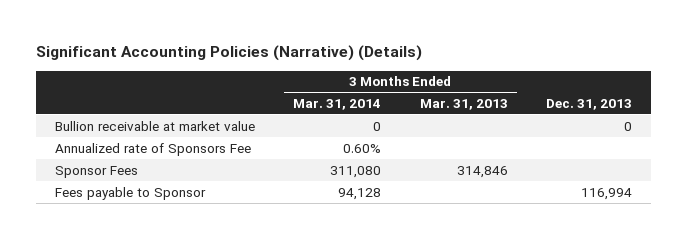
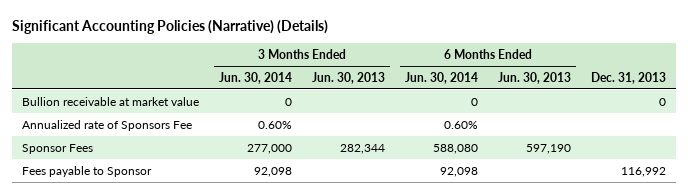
- | 3 Months Ended Mar. 31, 2014 | 3 Months Ended Mar. 31, 2013 | Dec. 31, 2013
+ | 3 Months Ended Jun. 30, 2014 | 3 Months Ended Jun. 30, 2013 | 6 Months Ended Jun. 30, 2014 | 6 Months Ended Jun. 30, 2013 | Dec. 31, 2013
- Fees payable to Sponsor | 94,128 | | 116,994
+ Fees payable to Sponsor | 92,098 | | 92,098 | | 116,992

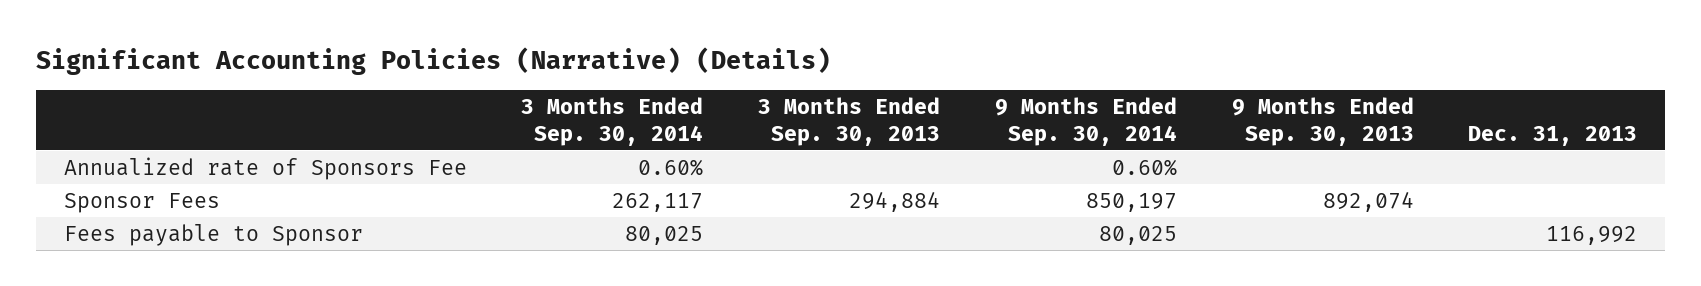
- | 3 Months Ended Jun. 30, 2014 | 3 Months Ended Jun. 30, 2013 | 6 Months Ended Jun. 30, 2014 | 6 Months Ended Jun. 30, 2013 | Dec. 31, 2013
+ | 3 Months Ended Sep. 30, 2014 | 3 Months Ended Sep. 30, 2013 | 9 Months Ended Sep. 30, 2014 | 9 Months Ended Sep. 30, 2013 | Dec. 31, 2013
- Bullion receivable at market value | 0 | | 0 | | 0

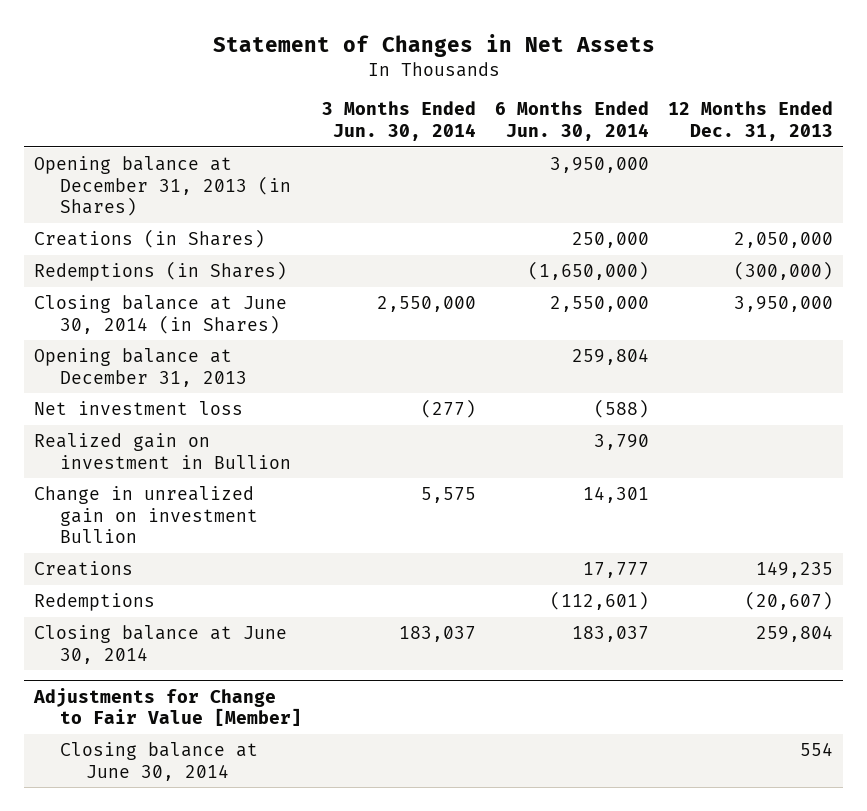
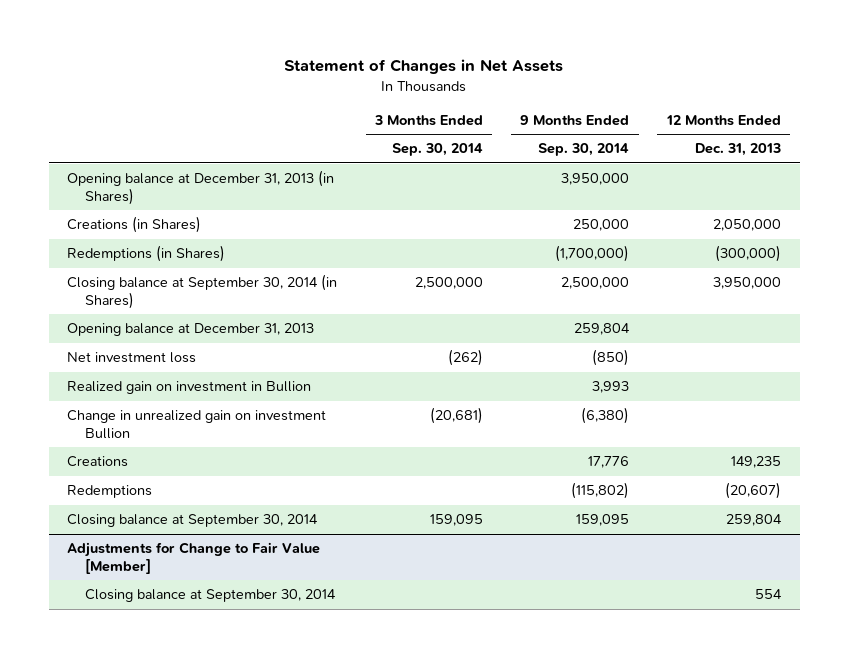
- | 3 Months Ended Jun. 30, 2014 | 6 Months Ended Jun. 30, 2014 | 12 Months Ended Dec. 31, 2013
+ | 3 Months Ended Sep. 30, 2014 | 9 Months Ended Sep. 30, 2014 | 12 Months Ended Dec. 31, 2013
- Closing balance at June 30, 2014 (in Shares) | 2,550,000 | 2,550,000 | 3,950,000
+ Closing balance at September 30, 2014 (in Shares) | 2,500,000 | 2,500,000 | 3,950,000
- Closing balance at June 30, 2014 | 183,037 | 183,037 | 259,804
+ Closing balance at September 30, 2014 | 159,095 | 159,095 | 259,804
@ Adjustments for Change to Fair Value [Member]
- Closing balance at June 30, 2014 | | | 554
+ Closing balance at September 30, 2014 | | | 554

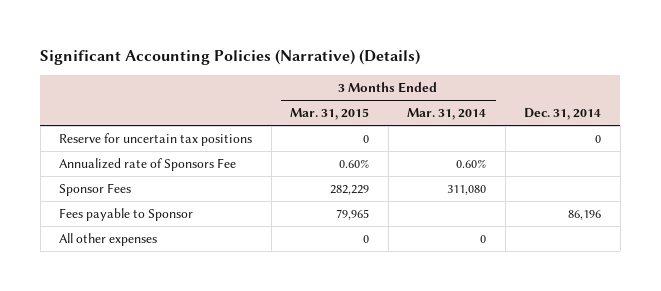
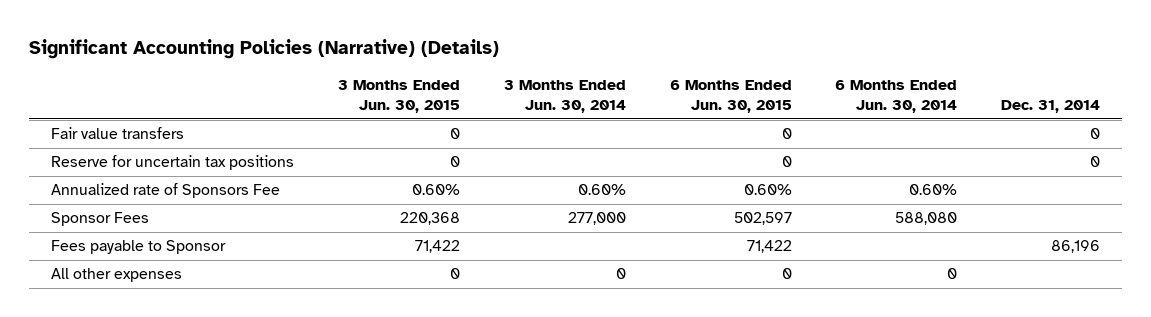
- | 3 Months Ended Mar. 31, 2015 | 3 Months Ended Mar. 31, 2014 | Dec. 31, 2014
+ | 3 Months Ended Jun. 30, 2015 | 3 Months Ended Jun. 30, 2014 | 6 Months Ended Jun. 30, 2015 | 6 Months Ended Jun. 30, 2014 | Dec. 31, 2014
+ Fair value transfers | 0 | | 0 | | 0

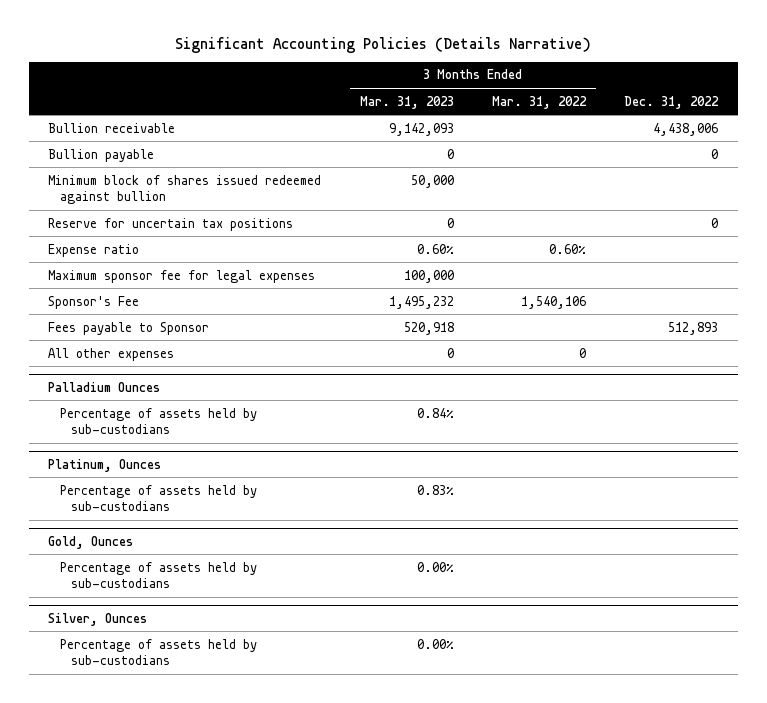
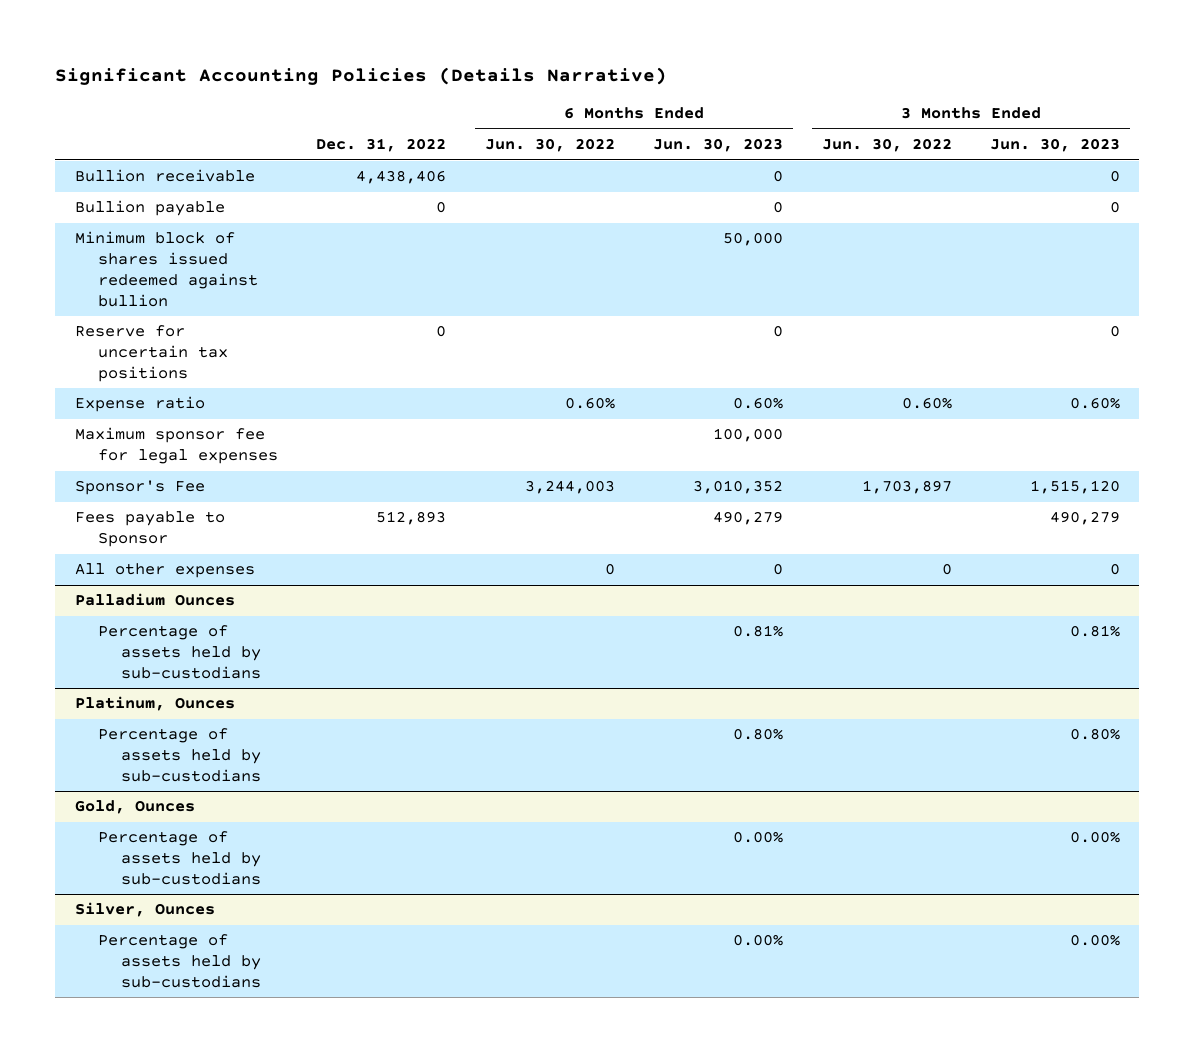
- | 3 Months Ended Mar. 31, 2023 | 3 Months Ended Mar. 31, 2022 | Dec. 31, 2022
+ | Dec. 31, 2022 | 6 Months Ended Jun. 30, 2022 | 6 Months Ended Jun. 30, 2023 | 3 Months Ended Jun. 30, 2022 | 3 Months Ended Jun. 30, 2023
- Bullion receivable | 9,142,093 | | 4,438,006
+ Bullion receivable | 4,438,406 | | 0 | | 0

